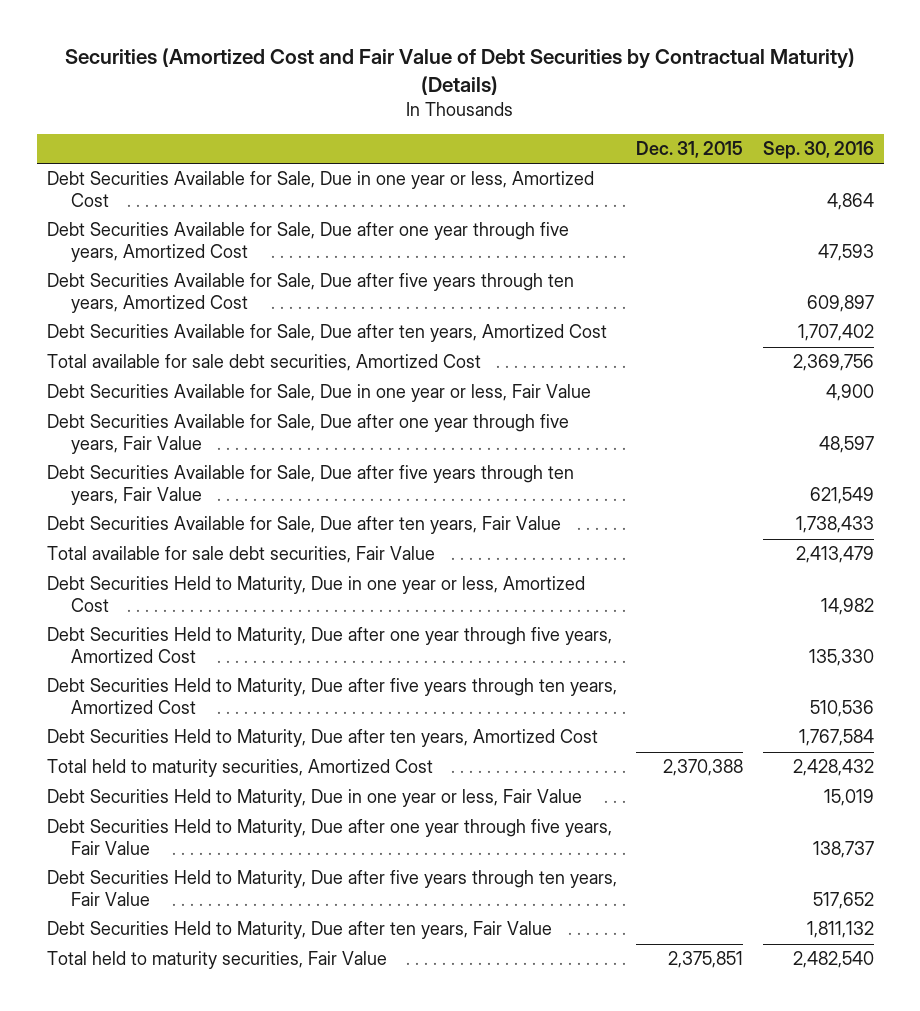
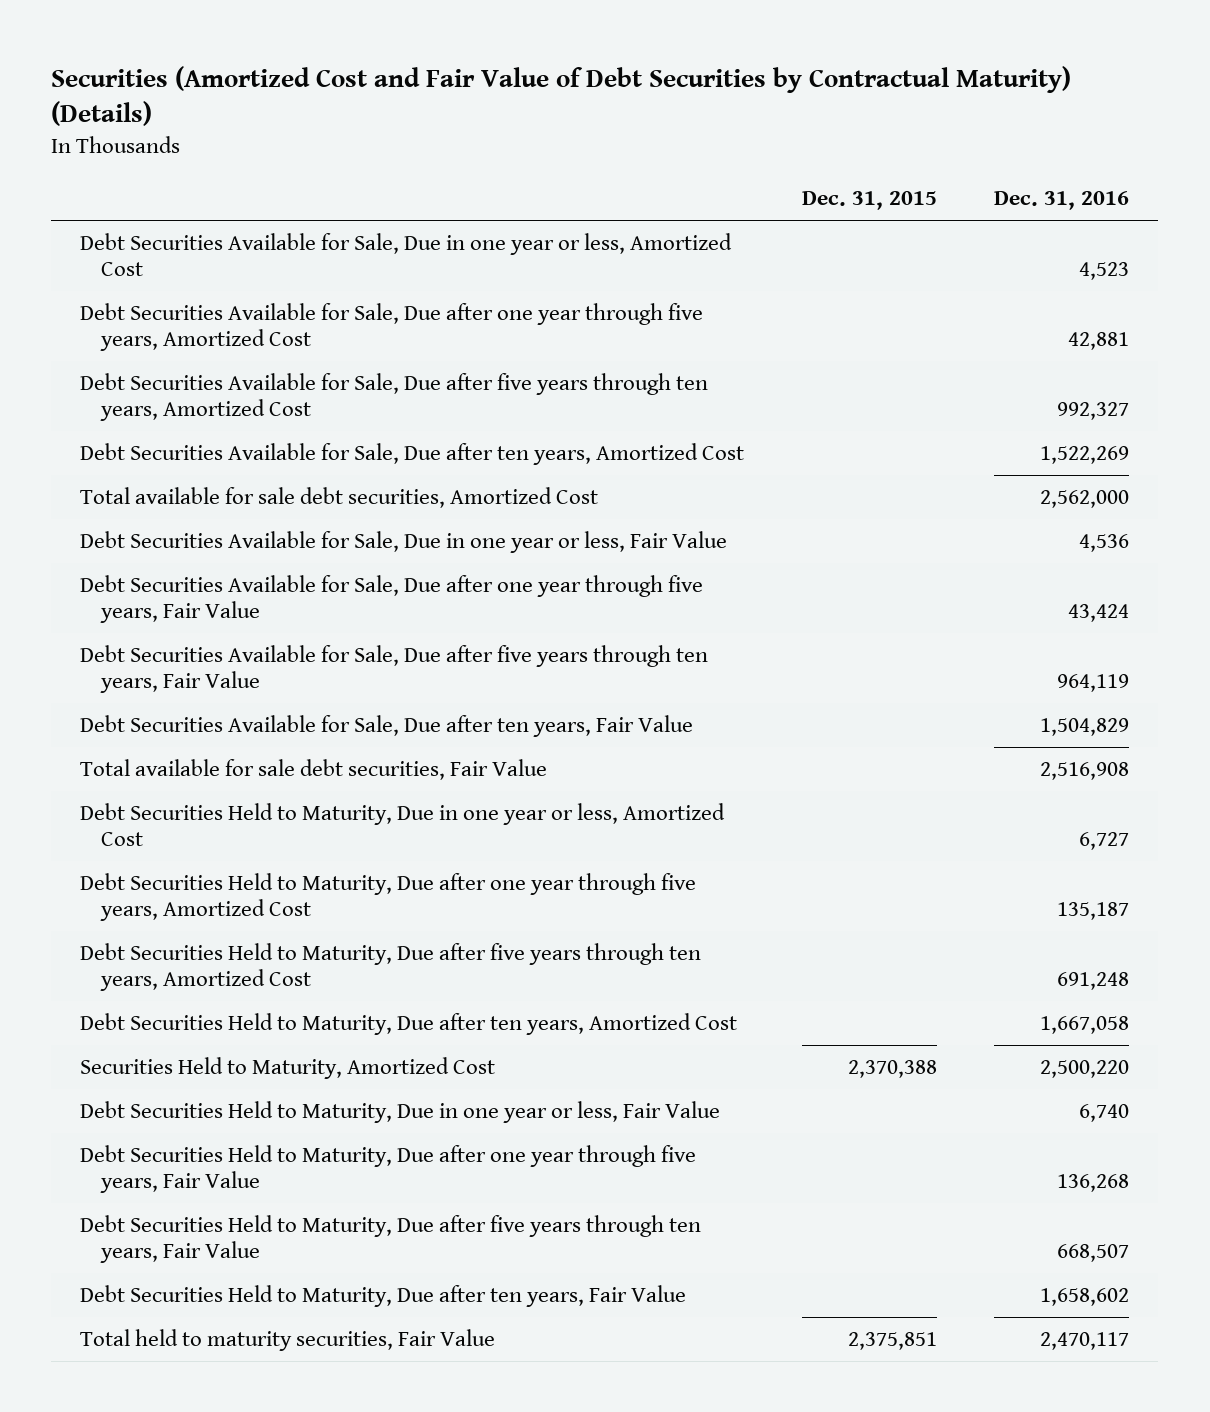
- | Dec. 31, 2015 | Sep. 30, 2016
+ | Dec. 31, 2015 | Dec. 31, 2016
- Total held to maturity securities, Amortized Cost | 2,370,388 | 2,428,432
+ Securities Held to Maturity, Amortized Cost | 2,370,388 | 2,500,220

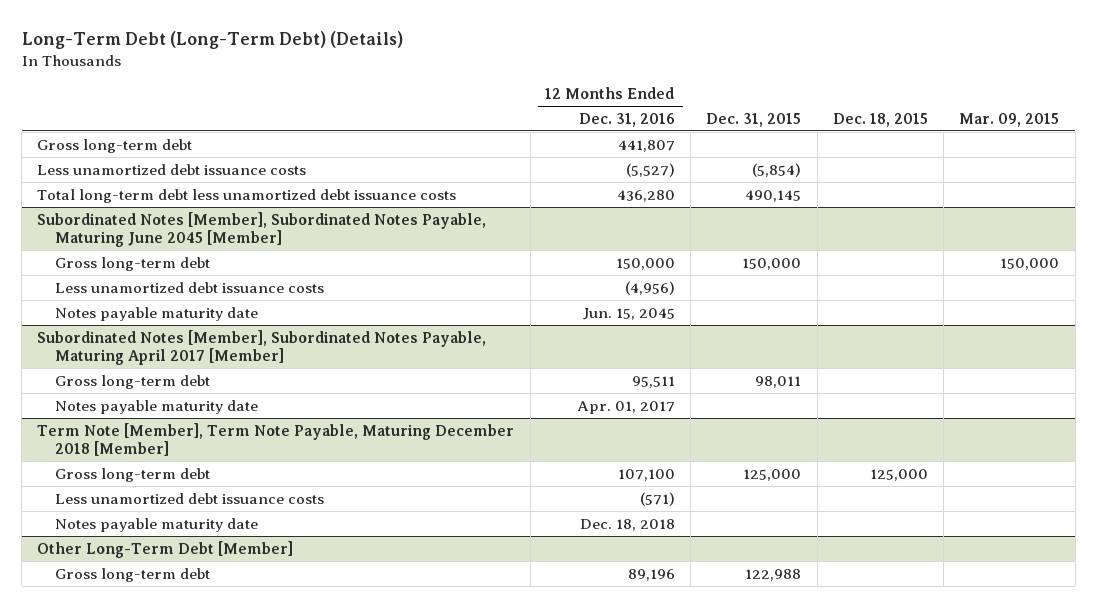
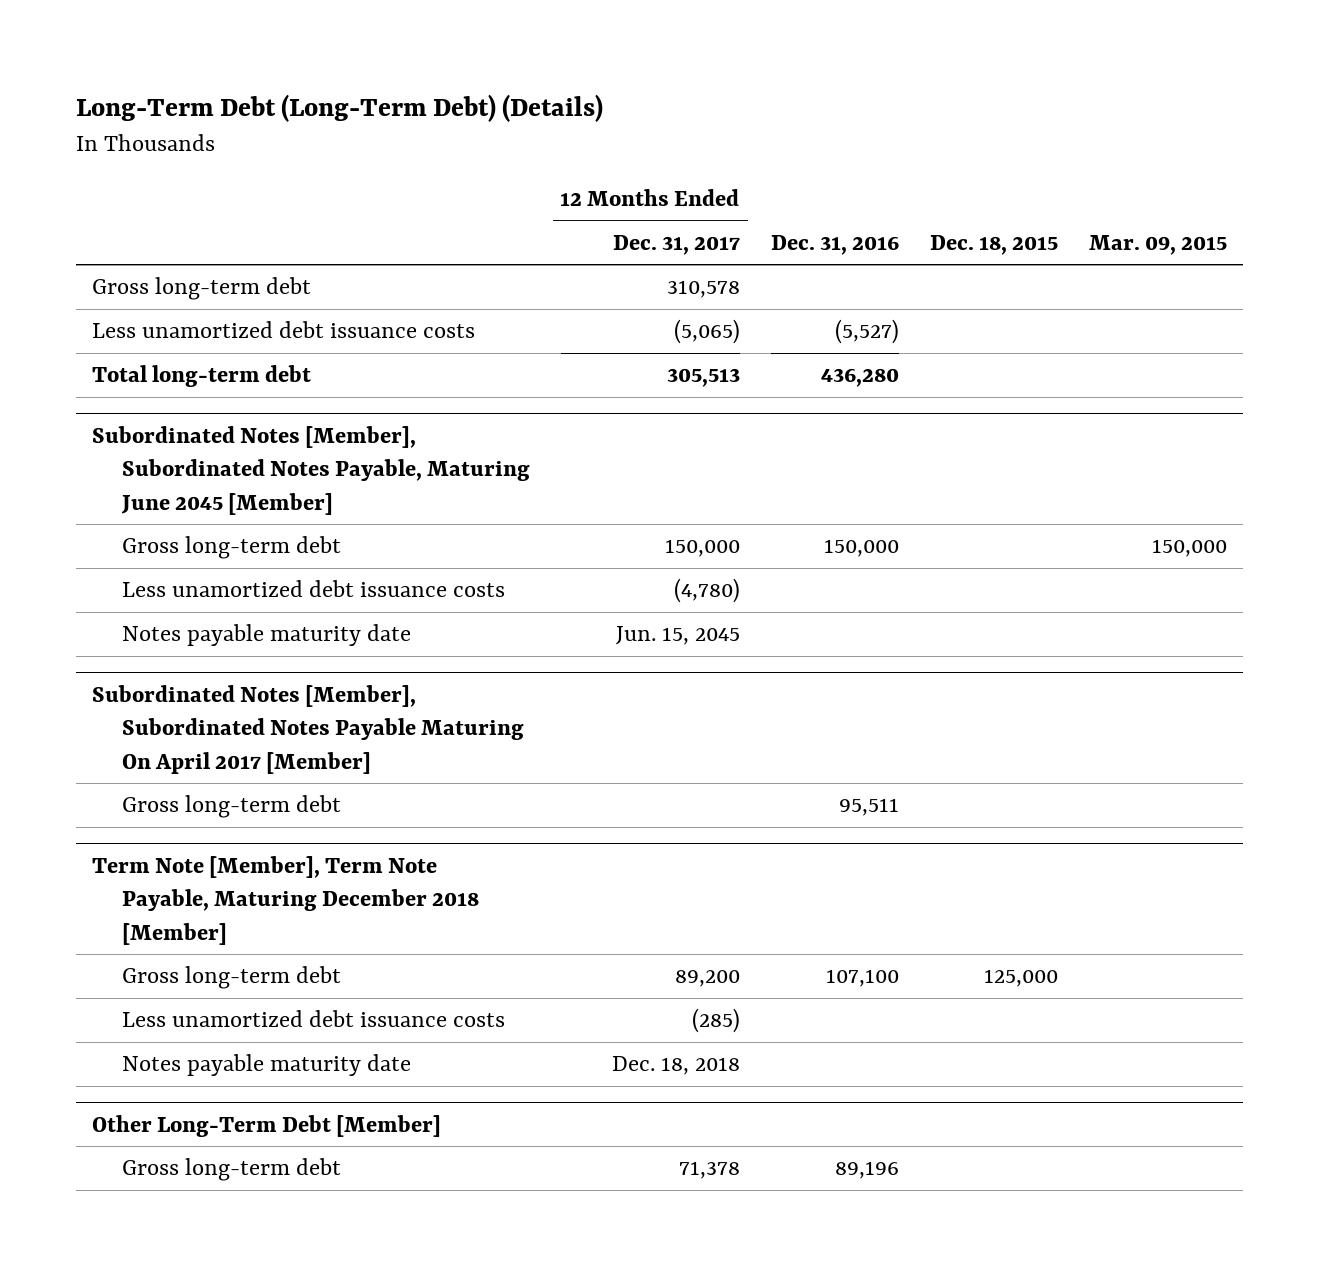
- | 12 Months Ended Dec. 31, 2016 | Dec. 31, 2015 | Dec. 18, 2015 | Mar. 09, 2015
+ | 12 Months Ended Dec. 31, 2017 | Dec. 31, 2016 | Dec. 18, 2015 | Mar. 09, 2015
- Total long-term debt less unamortized debt issuance costs | 436,280 | 490,145 | |
+ Total long-term debt | 305,513 | 436,280 | |
- Subordinated Notes [Member], Subordinated Notes Payable, Maturing April 2017 [Member]
+ Subordinated Notes [Member], Subordinated Notes Payable Maturing On April 2017 [Member]
- Notes payable maturity date | Apr. 01, 2017 | | |

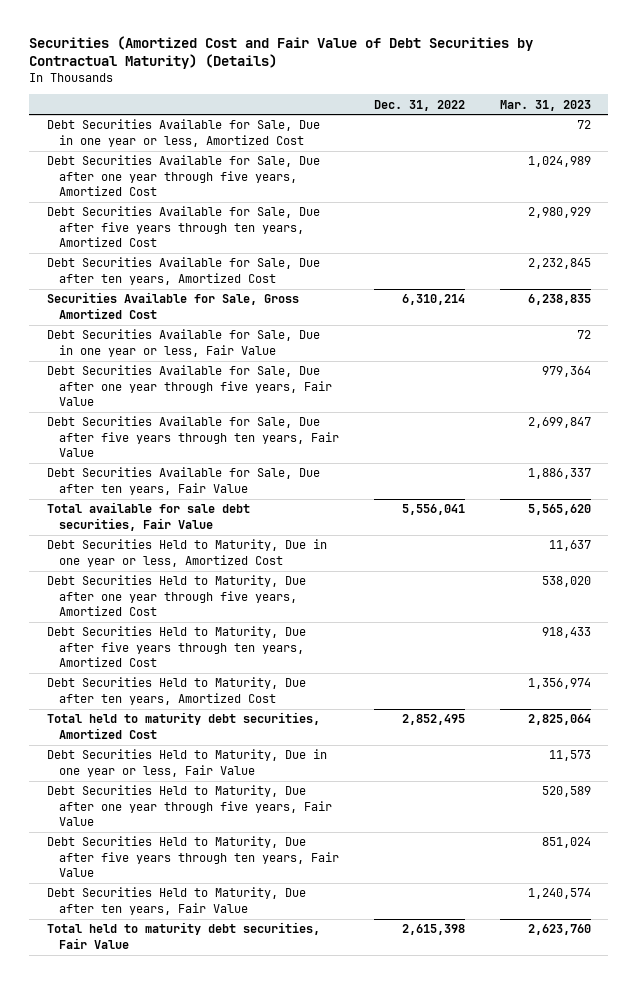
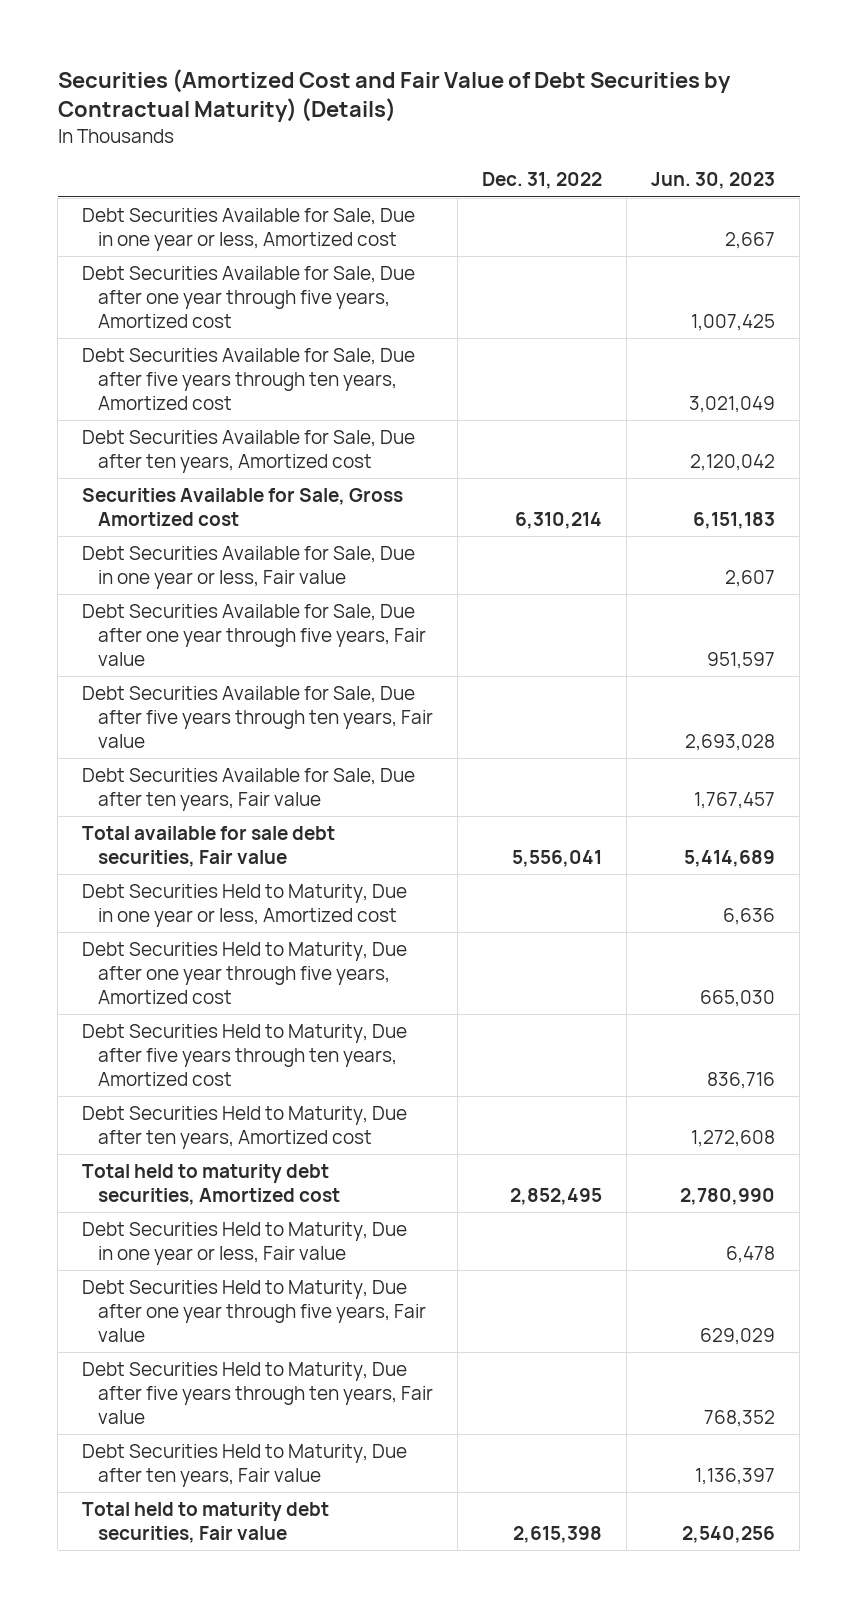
- | Dec. 31, 2022 | Mar. 31, 2023
+ | Dec. 31, 2022 | Jun. 30, 2023
- Debt Securities Available for Sale, Due in one year or less, Amortized Cost | | 72
- Debt Securities Available for Sale, Due after one year through five years, Amortized Cost | | 1,024,989
- Debt Securities Available for Sale, Due after five years through ten years, Amortized Cost | | 2,980,929
- Debt Securities Available for Sale, Due after ten years, Amortized Cost | | 2,232,845
- Securities Available for Sale, Gross Amortized Cost | 6,310,214 | 6,238,835
- Debt Securities Available for Sale, Due in one year or less, Fair Value | | 72
- Debt Securities Available for Sale, Due after one year through five years, Fair Value | | 979,364
- Debt Securities Available for Sale, Due after five years through ten years, Fair Value | | 2,699,847
- Debt Securities Available for Sale, Due after ten years, Fair Value | | 1,886,337
- Total available for sale debt securities, Fair Value | 5,556,041 | 5,565,620
- Debt Securities Held to Maturity, Due in one year or less, Amortized Cost | | 11,637
- Debt Securities Held to Maturity, Due after one year through five years, Amortized Cost | | 538,020
- Debt Securities Held to Maturity, Due after five years through ten years, Amortized Cost | | 918,433
- Debt Securities Held to Maturity, Due after ten years, Amortized Cost | | 1,356,974
- Total held to maturity debt securities, Amortized Cost | 2,852,495 | 2,825,064
- Debt Securities Held to Maturity, Due in one year or less, Fair Value | | 11,573
- Debt Securities Held to Maturity, Due after one year through five years, Fair Value | | 520,589
- Debt Securities Held to Maturity, Due after five years through ten years, Fair Value | | 851,024
- Debt Securities Held to Maturity, Due after ten years, Fair Value | | 1,240,574
- Total held to maturity debt securities, Fair Value | 2,615,398 | 2,623,760
+ Debt Securities Available for Sale, Due in one year or less, Amortized cost | | 2,667
+ Debt Securities Available for Sale, Due after one year through five years, Amortized cost | | 1,007,425
+ Debt Securities Available for Sale, Due after five years through ten years, Amortized cost | | 3,021,049
+ Debt Securities Available for Sale, Due after ten years, Amortized cost | | 2,120,042
+ Securities Available for Sale, Gross Amortized cost | 6,310,214 | 6,151,183
+ Debt Securities Available for Sale, Due in one year or less, Fair value | | 2,607
+ Debt Securities Available for Sale, Due after one year through five years, Fair value | | 951,597
+ Debt Securities Available for Sale, Due after five years through ten years, Fair value | | 2,693,028
+ Debt Securities Available for Sale, Due after ten years, Fair value | | 1,767,457
+ Total available for sale debt securities, Fair value | 5,556,041 | 5,414,689
+ Debt Securities Held to Maturity, Due in one year or less, Amortized cost | | 6,636
+ Debt Securities Held to Maturity, Due after one year through five years, Amortized cost | | 665,030
+ Debt Securities Held to Maturity, Due after five years through ten years, Amortized cost | | 836,716
+ Debt Securities Held to Maturity, Due after ten years, Amortized cost | | 1,272,608
+ Total held to maturity debt securities, Amortized cost | 2,852,495 | 2,780,990
+ Debt Securities Held to Maturity, Due in one year or less, Fair value | | 6,478
+ Debt Securities Held to Maturity, Due after one year through five years, Fair value | | 629,029
+ Debt Securities Held to Maturity, Due after five years through ten years, Fair value | | 768,352
+ Debt Securities Held to Maturity, Due after ten years, Fair value | | 1,136,397
+ Total held to maturity debt securities, Fair value | 2,615,398 | 2,540,256

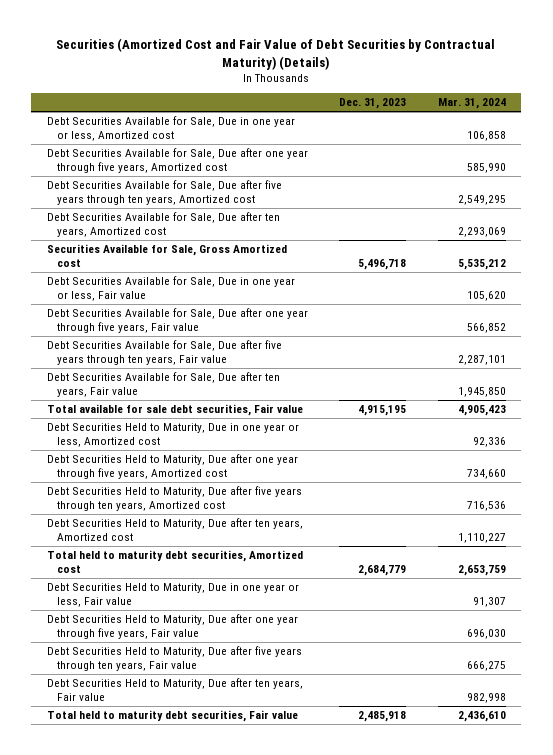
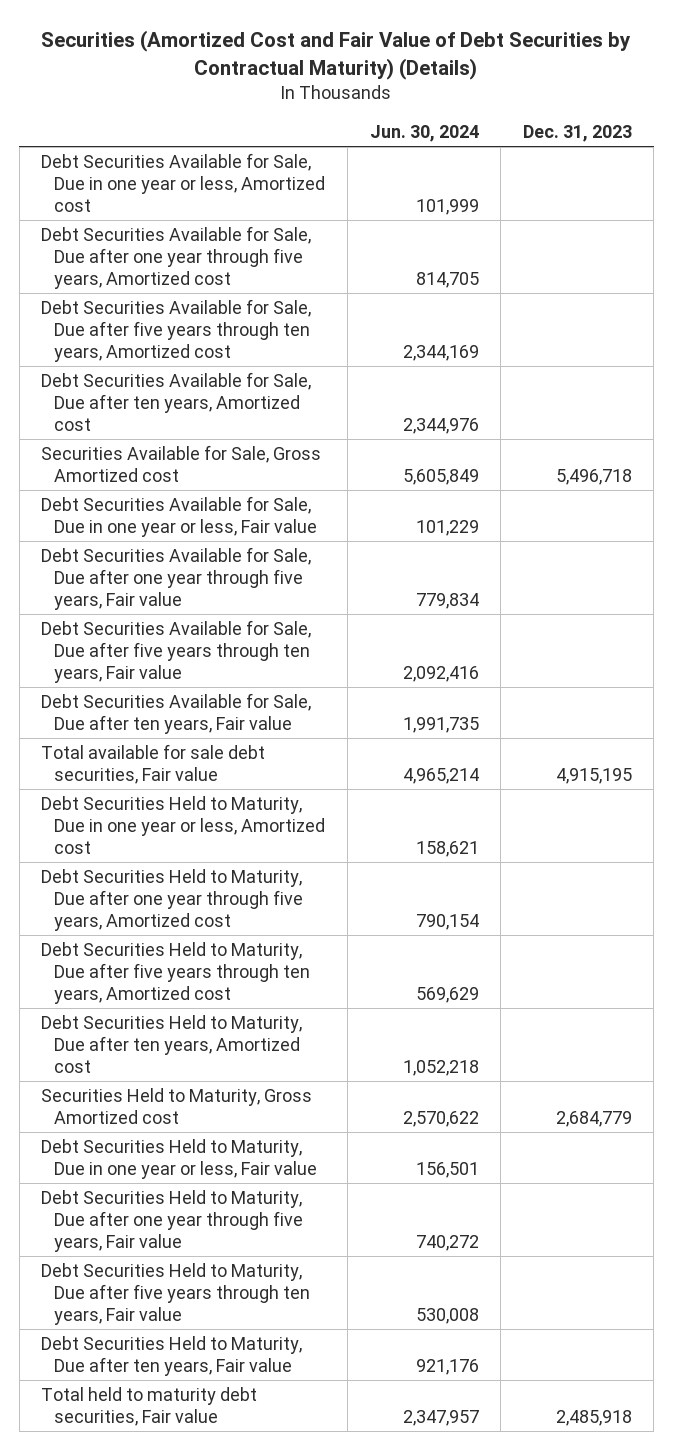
- | Dec. 31, 2023 | Mar. 31, 2024
+ | Jun. 30, 2024 | Dec. 31, 2023
- Total held to maturity debt securities, Amortized cost | 2,684,779 | 2,653,759
+ Securities Held to Maturity, Gross Amortized cost | 2,570,622 | 2,684,779

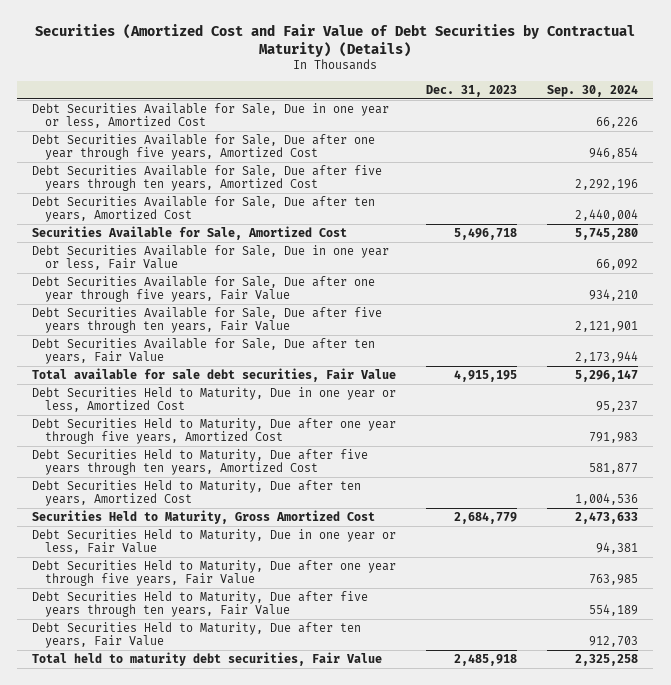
- | Jun. 30, 2024 | Dec. 31, 2023
+ | Dec. 31, 2023 | Sep. 30, 2024
- Debt Securities Available for Sale, Due in one year or less, Amortized cost | 101,999 |
- Debt Securities Available for Sale, Due after one year through five years, Amortized cost | 814,705 |
- Debt Securities Available for Sale, Due after five years through ten years, Amortized cost | 2,344,169 |
- Debt Securities Available for Sale, Due after ten years, Amortized cost | 2,344,976 |
- Securities Available for Sale, Gross Amortized cost | 5,605,849 | 5,496,718
- Debt Securities Available for Sale, Due in one year or less, Fair value | 101,229 |
- Debt Securities Available for Sale, Due after one year through five years, Fair value | 779,834 |
- Debt Securities Available for Sale, Due after five years through ten years, Fair value | 2,092,416 |
- Debt Securities Available for Sale, Due after ten years, Fair value | 1,991,735 |
- Total available for sale debt securities, Fair value | 4,965,214 | 4,915,195
- Debt Securities Held to Maturity, Due in one year or less, Amortized cost | 158,621 |
- Debt Securities Held to Maturity, Due after one year through five years, Amortized cost | 790,154 |
- Debt Securities Held to Maturity, Due after five years through ten years, Amortized cost | 569,629 |
- Debt Securities Held to Maturity, Due after ten years, Amortized cost | 1,052,218 |
- Securities Held to Maturity, Gross Amortized cost | 2,570,622 | 2,684,779
- Debt Securities Held to Maturity, Due in one year or less, Fair value | 156,501 |
- Debt Securities Held to Maturity, Due after one year through five years, Fair value | 740,272 |
- Debt Securities Held to Maturity, Due after five years through ten years, Fair value | 530,008 |
- Debt Securities Held to Maturity, Due after ten years, Fair value | 921,176 |
- Total held to maturity debt securities, Fair value | 2,347,957 | 2,485,918
+ Debt Securities Available for Sale, Due in one year or less, Amortized Cost | | 66,226
+ Debt Securities Available for Sale, Due after one year through five years, Amortized Cost | | 946,854
+ Debt Securities Available for Sale, Due after five years through ten years, Amortized Cost | | 2,292,196
+ Debt Securities Available for Sale, Due after ten years, Amortized Cost | | 2,440,004
+ Securities Available for Sale, Amortized Cost | 5,496,718 | 5,745,280
+ Debt Securities Available for Sale, Due in one year or less, Fair Value | | 66,092
+ Debt Securities Available for Sale, Due after one year through five years, Fair Value | | 934,210
+ Debt Securities Available for Sale, Due after five years through ten years, Fair Value | | 2,121,901
+ Debt Securities Available for Sale, Due after ten years, Fair Value | | 2,173,944
+ Total available for sale debt securities, Fair Value | 4,915,195 | 5,296,147
+ Debt Securities Held to Maturity, Due in one year or less, Amortized Cost | | 95,237
+ Debt Securities Held to Maturity, Due after one year through five years, Amortized Cost | | 791,983
+ Debt Securities Held to Maturity, Due after five years through ten years, Amortized Cost | | 581,877
+ Debt Securities Held to Maturity, Due after ten years, Amortized Cost | | 1,004,536
+ Securities Held to Maturity, Gross Amortized Cost | 2,684,779 | 2,473,633
+ Debt Securities Held to Maturity, Due in one year or less, Fair Value | | 94,381
+ Debt Securities Held to Maturity, Due after one year through five years, Fair Value | | 763,985
+ Debt Securities Held to Maturity, Due after five years through ten years, Fair Value | | 554,189
+ Debt Securities Held to Maturity, Due after ten years, Fair Value | | 912,703
+ Total held to maturity debt securities, Fair Value | 2,485,918 | 2,325,258

